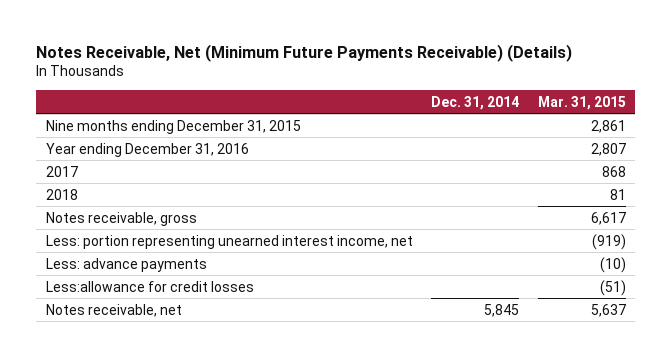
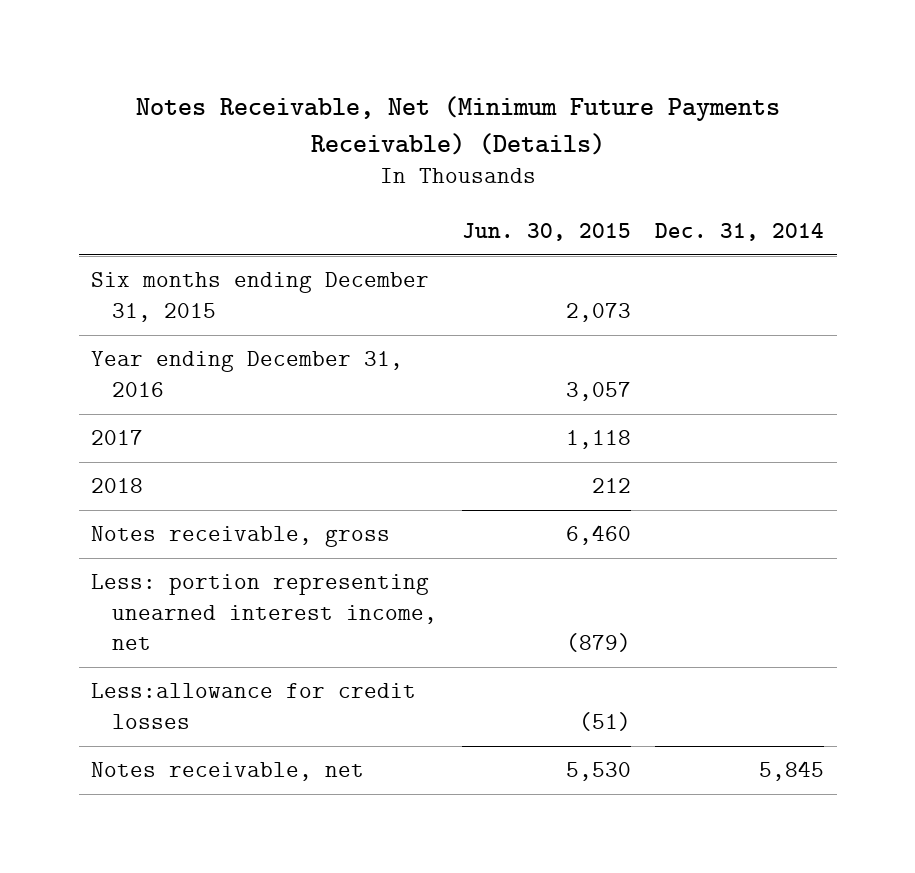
- | Dec. 31, 2014 | Mar. 31, 2015
+ | Jun. 30, 2015 | Dec. 31, 2014
- Nine months ending December 31, 2015 | | 2,861
+ Six months ending December 31, 2015 | 2,073 |
- Less: advance payments | | (10)

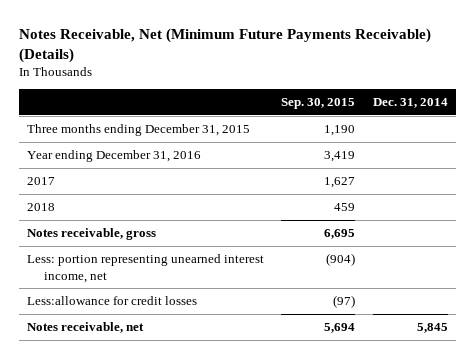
- | Jun. 30, 2015 | Dec. 31, 2014
+ | Sep. 30, 2015 | Dec. 31, 2014
- Six months ending December 31, 2015 | 2,073 |
+ Three months ending December 31, 2015 | 1,190 |

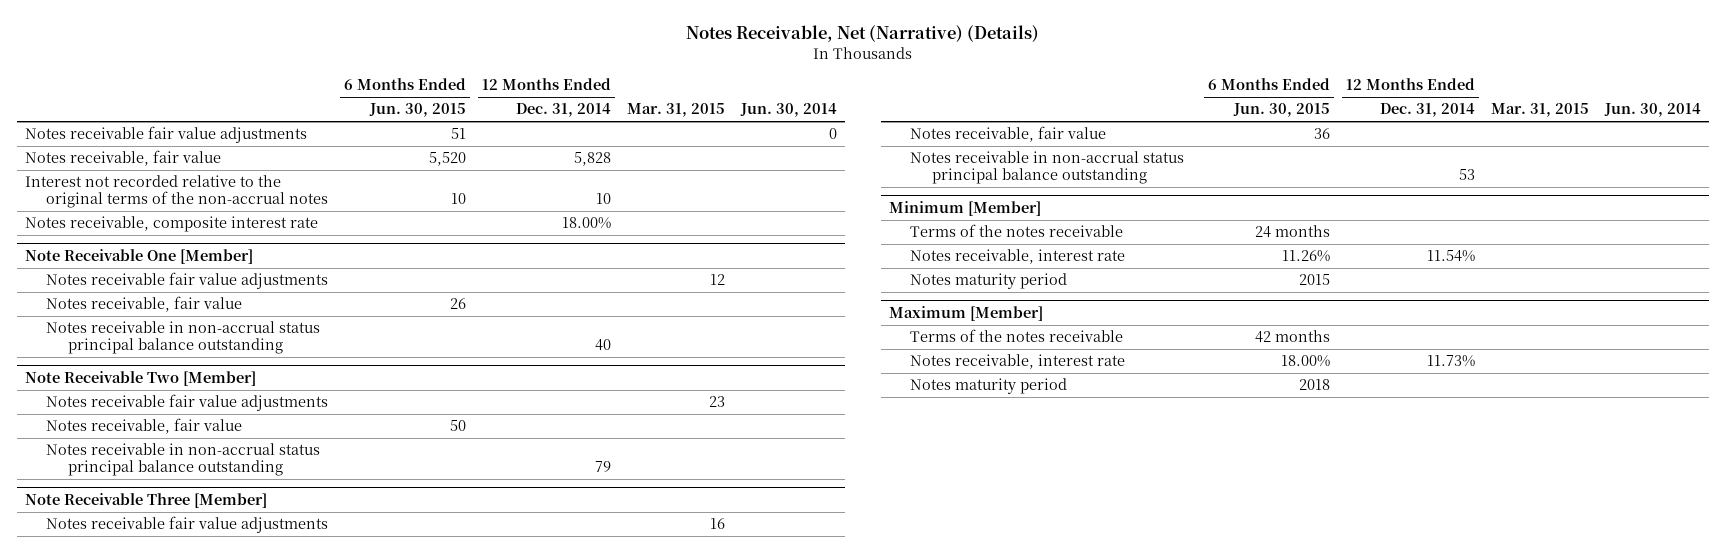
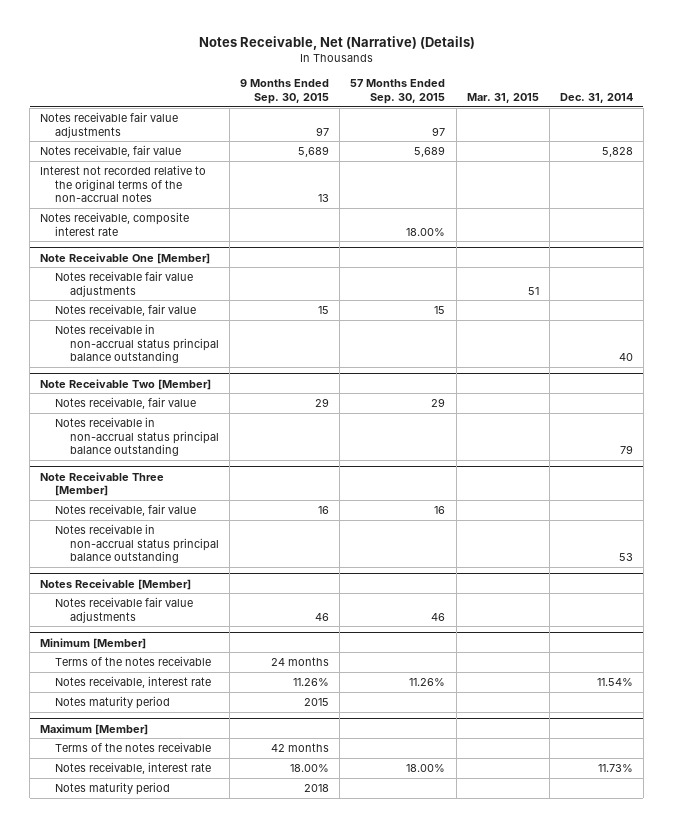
- | 6 Months Ended Jun. 30, 2015 | 12 Months Ended Dec. 31, 2014 | Mar. 31, 2015 | Jun. 30, 2014
+ | 9 Months Ended Sep. 30, 2015 | 57 Months Ended Sep. 30, 2015 | Mar. 31, 2015 | Dec. 31, 2014
@ Note Receivable One [Member]
- Notes receivable fair value adjustments | | | 12 |
+ Notes receivable fair value adjustments | | | 51 |
@ Note Receivable Two [Member]
- Notes receivable fair value adjustments | | | 23 |
@ Note Receivable Three [Member]
- Notes receivable fair value adjustments | | | 16 |
+ Notes Receivable [Member]
+ Notes receivable fair value adjustments | 46 | 46 | |

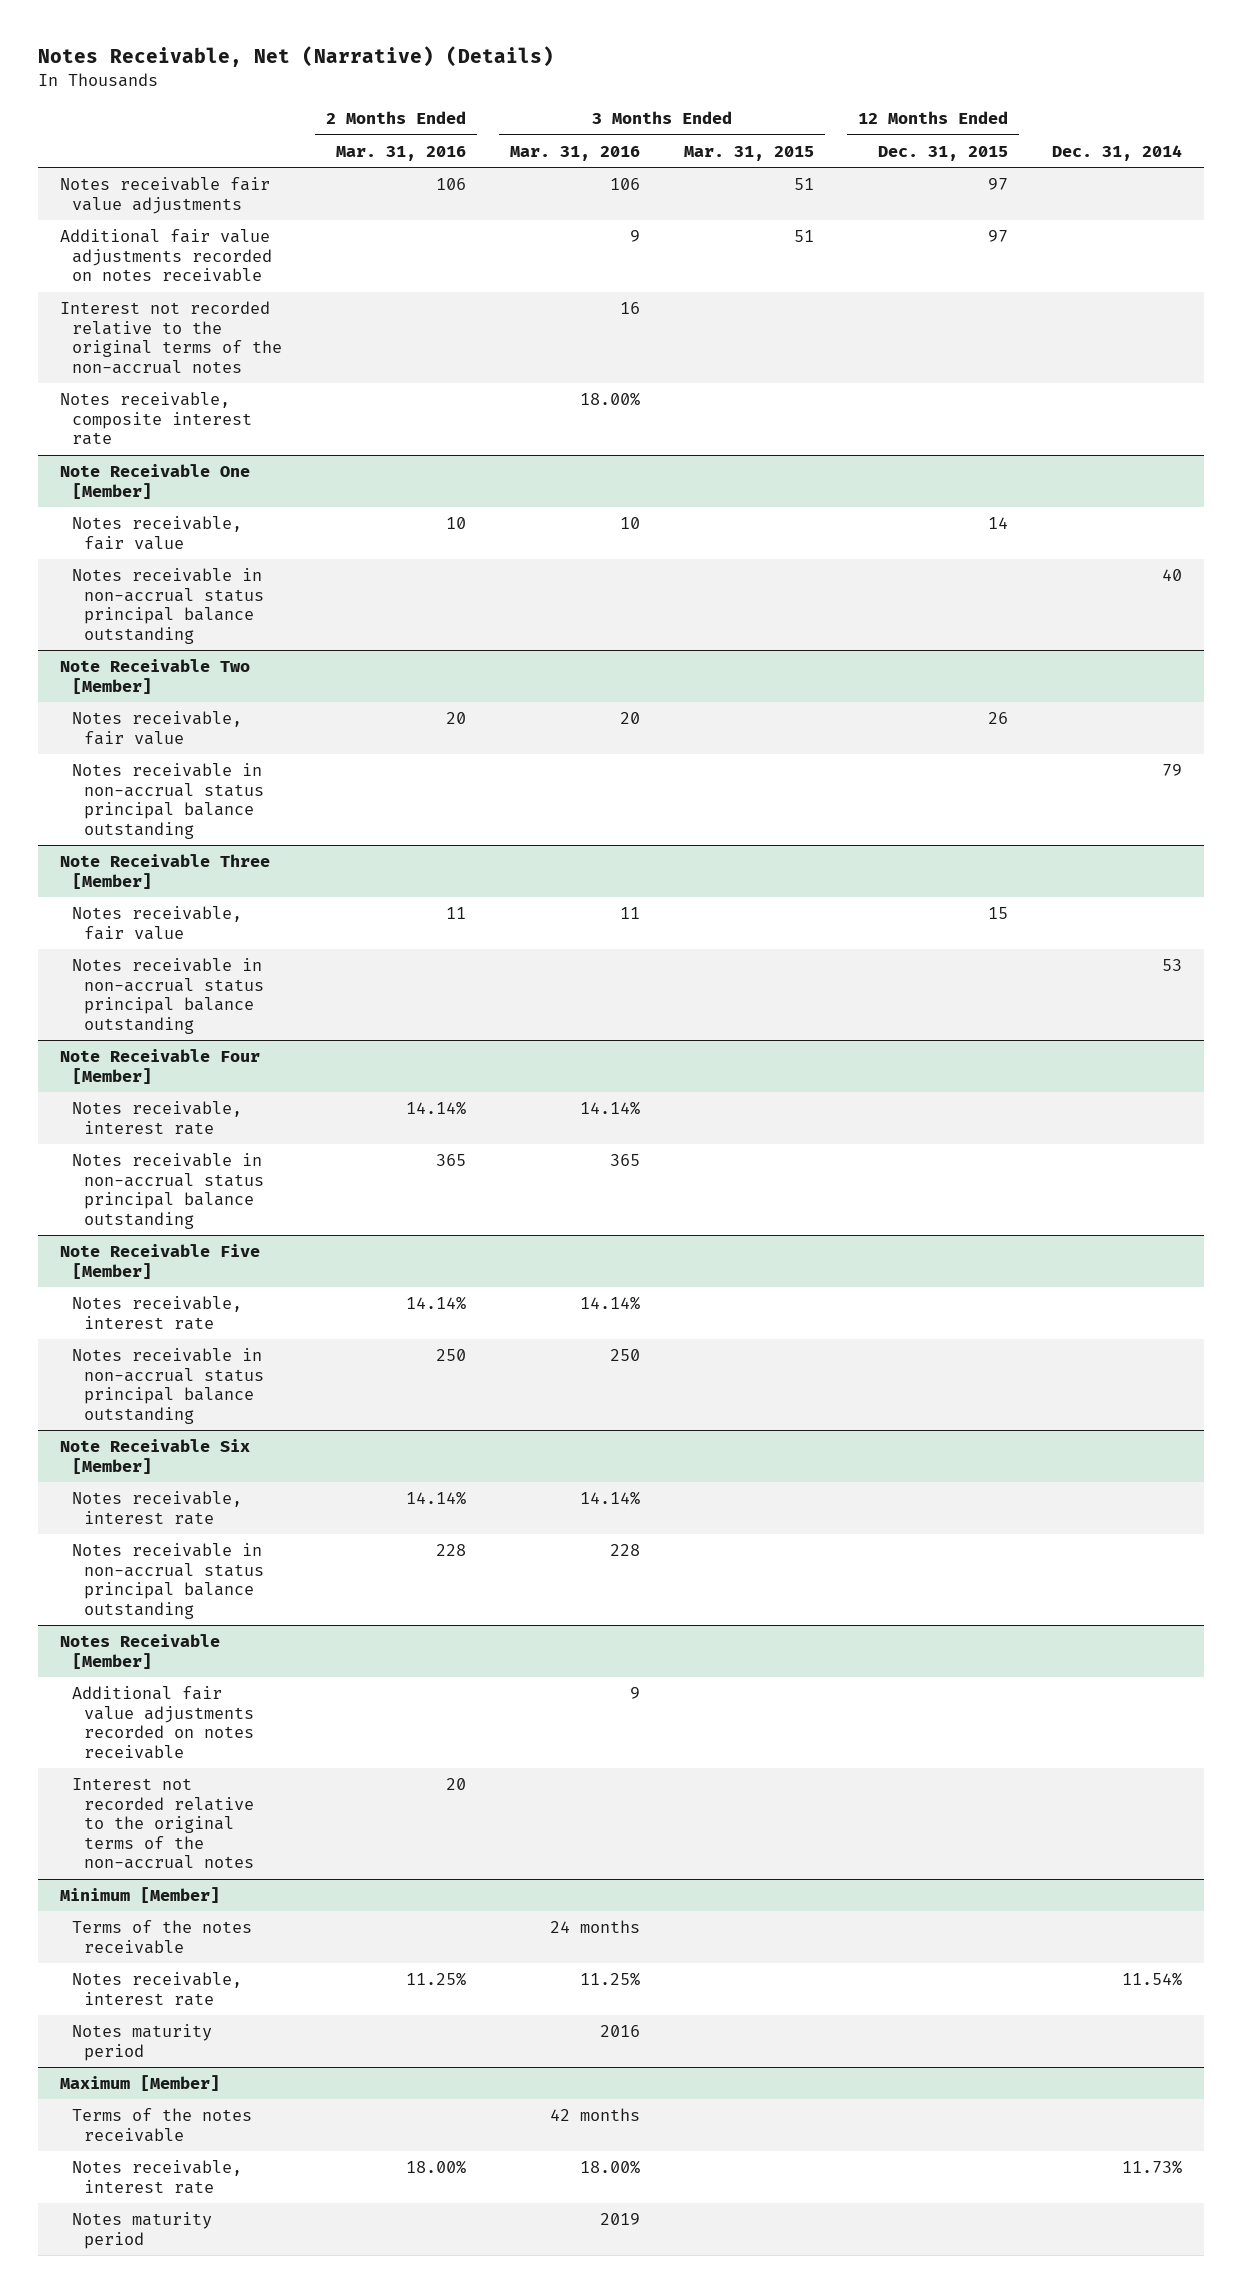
- | 9 Months Ended Sep. 30, 2015 | 57 Months Ended Sep. 30, 2015 | Mar. 31, 2015 | Dec. 31, 2014
+ | 2 Months Ended Mar. 31, 2016 | 3 Months Ended Mar. 31, 2016 | 3 Months Ended Mar. 31, 2015 | 12 Months Ended Dec. 31, 2015 | Dec. 31, 2014
- Notes receivable, fair value | 5,689 | 5,689 | | 5,828
+ Additional fair value adjustments recorded on notes receivable | | 9 | 51 | 97 |
@ Note Receivable One [Member]
- Notes receivable fair value adjustments | | | 51 |
+ Note Receivable Four [Member]
+ Notes receivable, interest rate | 14.14% | 14.14% | | |
+ Notes receivable in non-accrual status principal balance outstanding | 365 | 365 | | |
+ Note Receivable Five [Member]
+ Notes receivable, interest rate | 14.14% | 14.14% | | |
+ Notes receivable in non-accrual status principal balance outstanding | 250 | 250 | | |
+ Note Receivable Six [Member]
+ Notes receivable, interest rate | 14.14% | 14.14% | | |
+ Notes receivable in non-accrual status principal balance outstanding | 228 | 228 | | |
@ Notes Receivable [Member]
- Notes receivable fair value adjustments | 46 | 46 | |
+ Additional fair value adjustments recorded on notes receivable | | 9 | | |
+ Interest not recorded relative to the original terms of the non-accrual notes | 20 | | | |

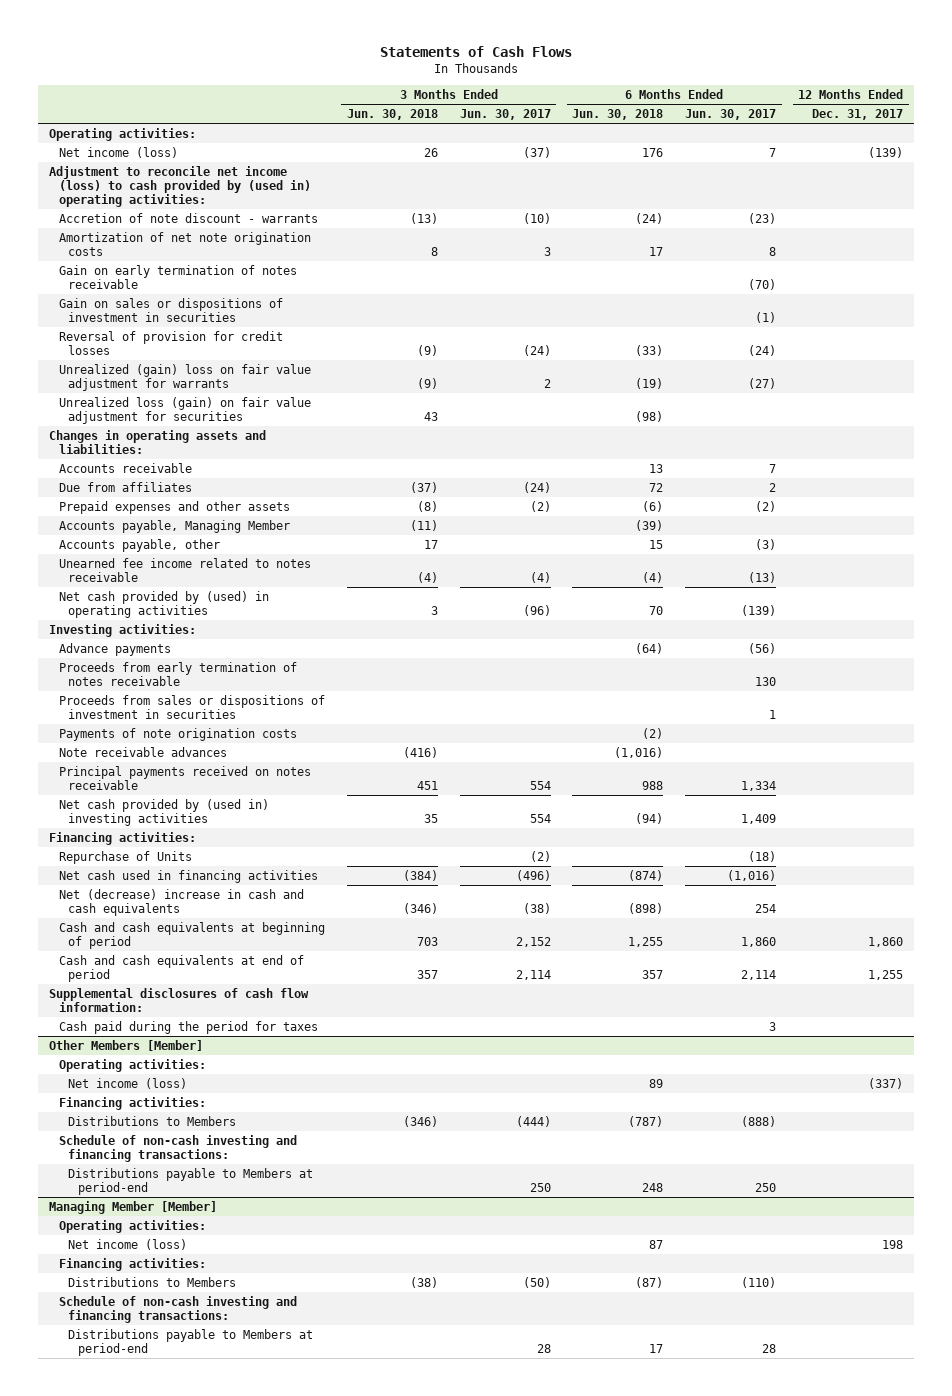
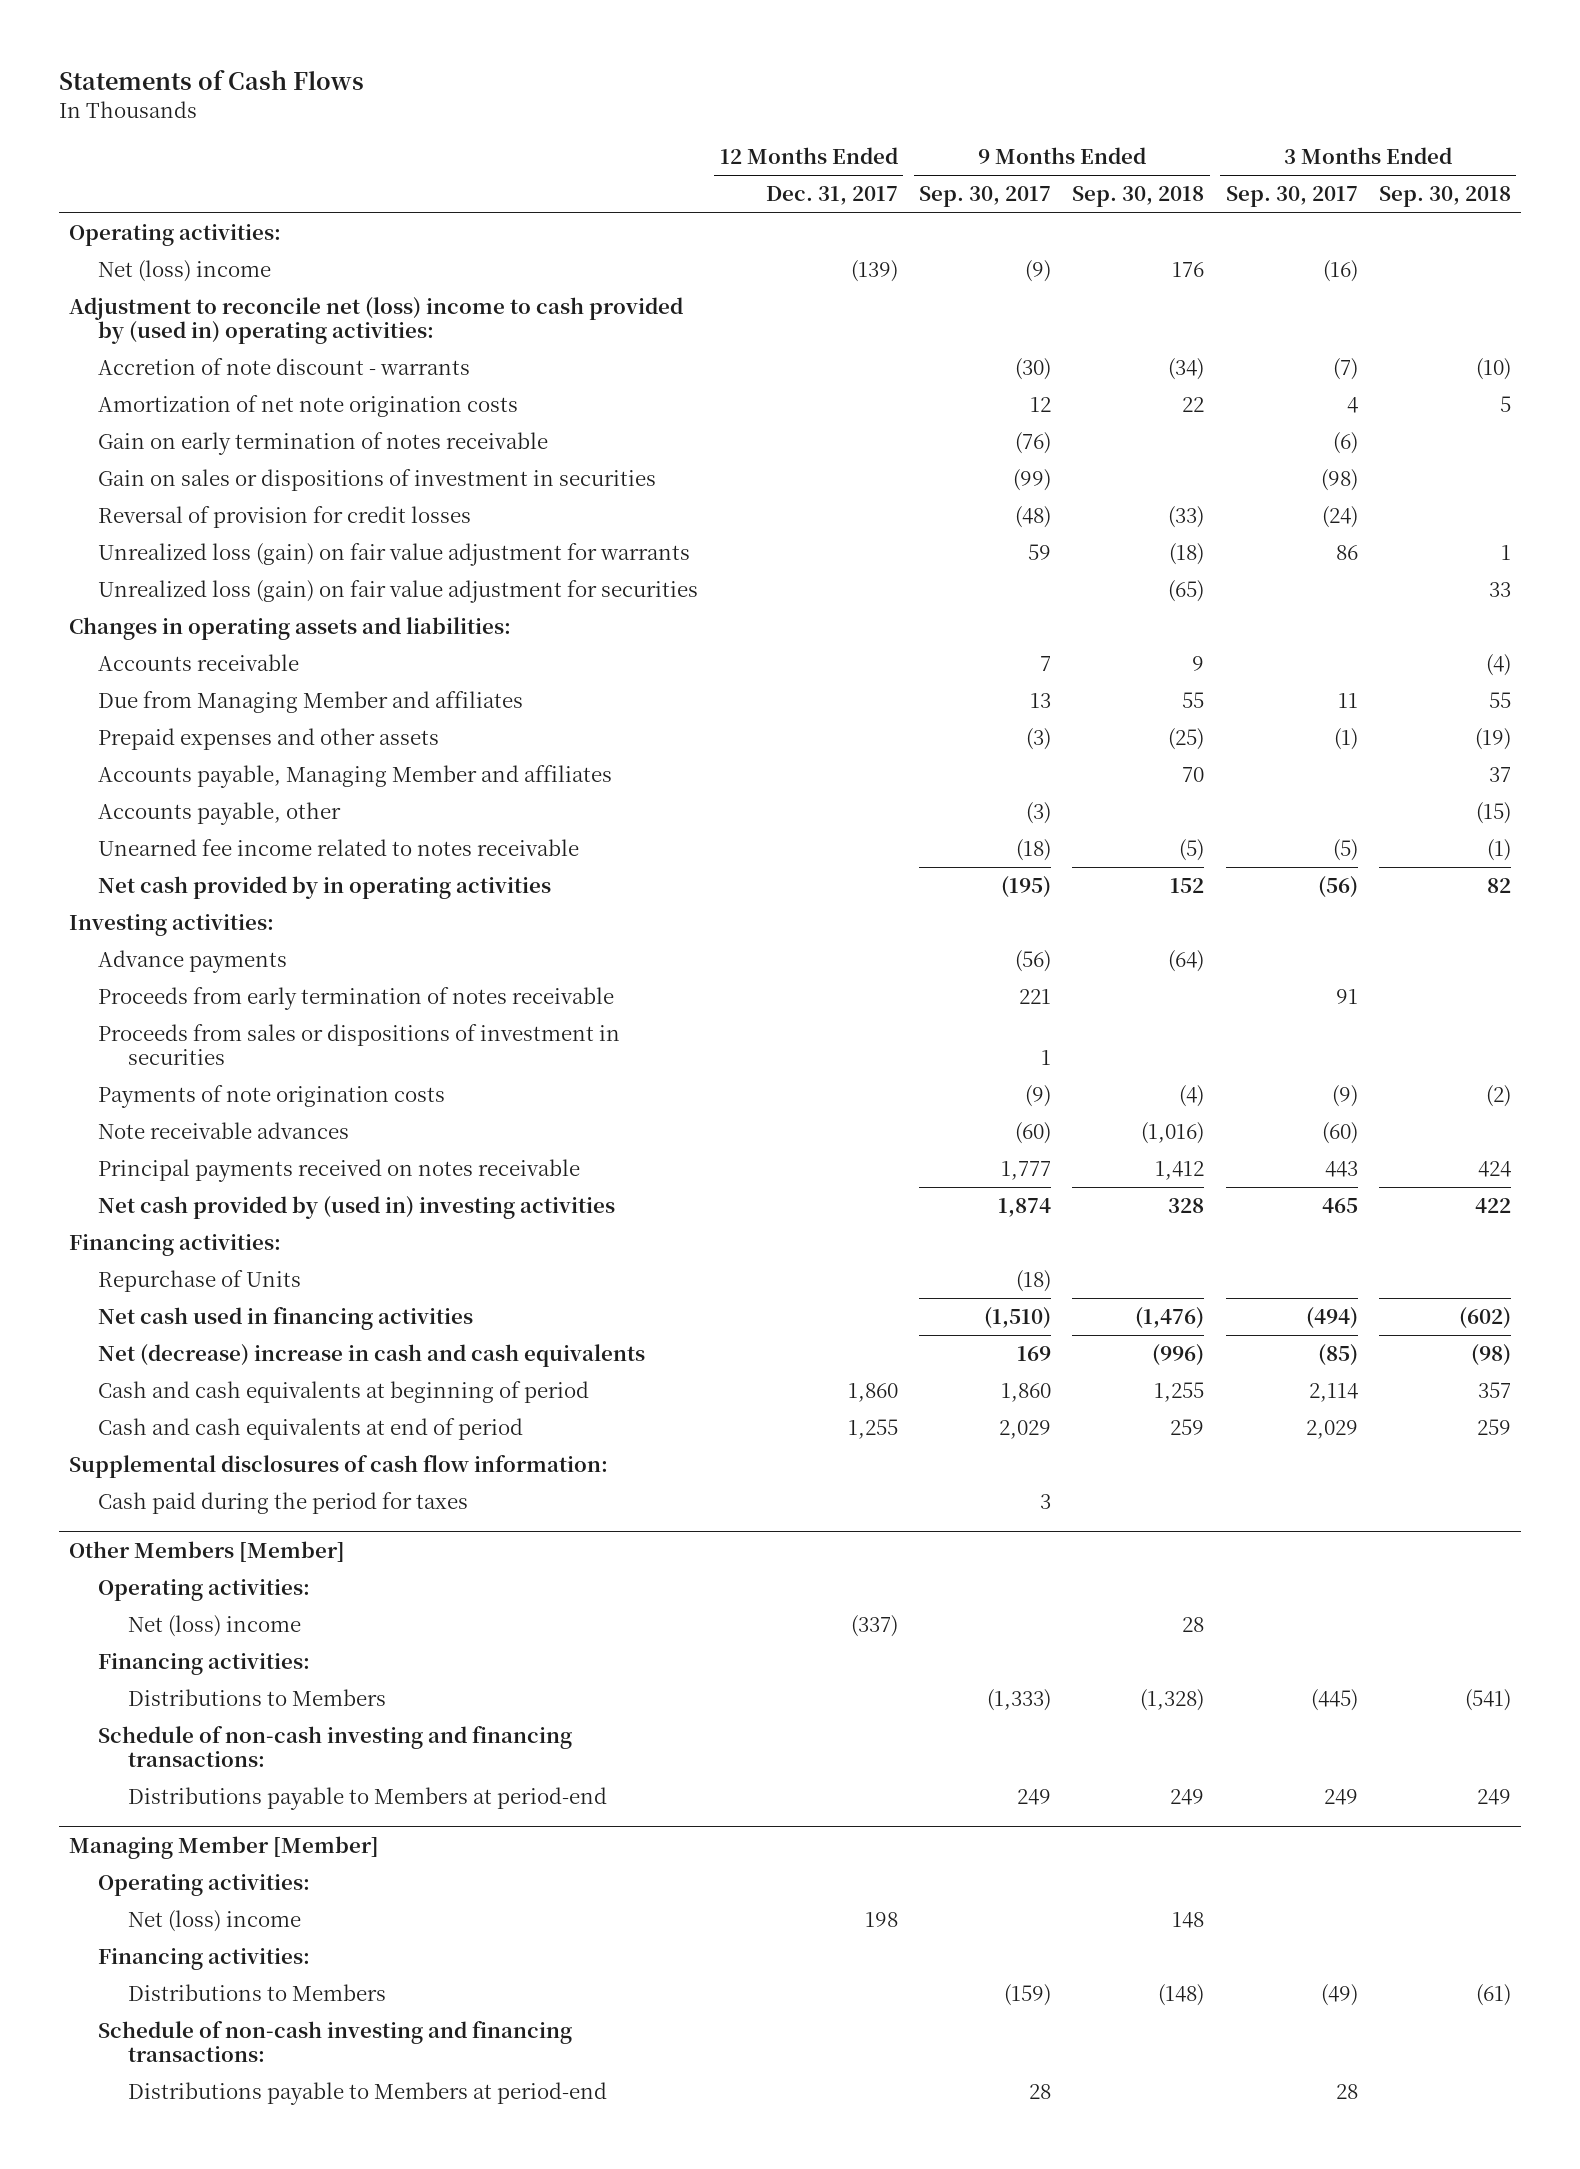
- | 3 Months Ended Jun. 30, 2018 | 3 Months Ended Jun. 30, 2017 | 6 Months Ended Jun. 30, 2018 | 6 Months Ended Jun. 30, 2017 | 12 Months Ended Dec. 31, 2017
+ | 12 Months Ended Dec. 31, 2017 | 9 Months Ended Sep. 30, 2017 | 9 Months Ended Sep. 30, 2018 | 3 Months Ended Sep. 30, 2017 | 3 Months Ended Sep. 30, 2018
- Net income (loss) | 26 | (37) | 176 | 7 | (139)
- Adjustment to reconcile net income (loss) to cash provided by (used in) operating activities:
+ Net (loss) income | (139) | (9) | 176 | (16) |
+ Adjustment to reconcile net (loss) income to cash provided by (used in) operating activities:
- Unrealized (gain) loss on fair value adjustment for warrants | (9) | 2 | (19) | (27) |
+ Unrealized loss (gain) on fair value adjustment for warrants | | 59 | (18) | 86 | 1
- Due from affiliates | (37) | (24) | 72 | 2 |
+ Due from Managing Member and affiliates | | 13 | 55 | 11 | 55
- Accounts payable, Managing Member | (11) | | (39) | |
+ Accounts payable, Managing Member and affiliates | | | 70 | | 37
- Net cash provided by (used) in operating activities | 3 | (96) | 70 | (139) |
+ Net cash provided by in operating activities | | (195) | 152 | (56) | 82
@ Other Members [Member]
- Net income (loss) | | | 89 | | (337)
+ Net (loss) income | (337) | | 28 | |
@ Managing Member [Member]
- Net income (loss) | | | 87 | | 198
+ Net (loss) income | 198 | | 148 | |

